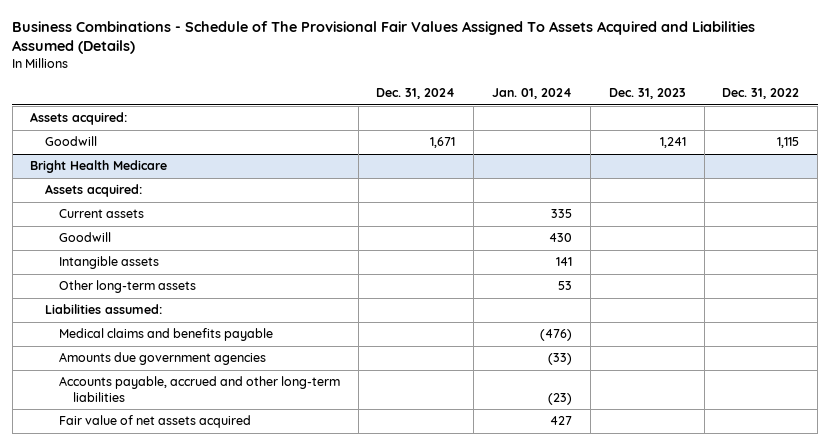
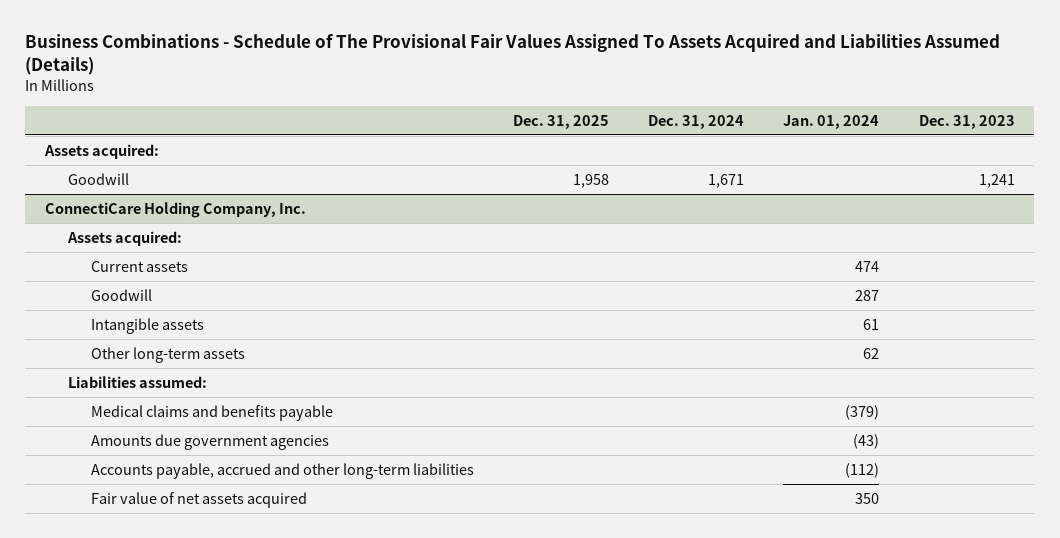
- | Dec. 31, 2024 | Jan. 01, 2024 | Dec. 31, 2023 | Dec. 31, 2022
+ | Dec. 31, 2025 | Dec. 31, 2024 | Jan. 01, 2024 | Dec. 31, 2023
- Bright Health Medicare
+ ConnectiCare Holding Company, Inc.
- Current assets | | 335 | |
- Goodwill | | 430 | |
- Intangible assets | | 141 | |
- Other long-term assets | | 53 | |
+ Current assets | | | 474 |
+ Goodwill | | | 287 |
+ Intangible assets | | | 61 |
+ Other long-term assets | | | 62 |
- Medical claims and benefits payable | | (476) | |
- Amounts due government agencies | | (33) | |
- Accounts payable, accrued and other long-term liabilities | | (23) | |
- Fair value of net assets acquired | | 427 | |
+ Medical claims and benefits payable | | | (379) |
+ Amounts due government agencies | | | (43) |
+ Accounts payable, accrued and other long-term liabilities | | | (112) |
+ Fair value of net assets acquired | | | 350 |

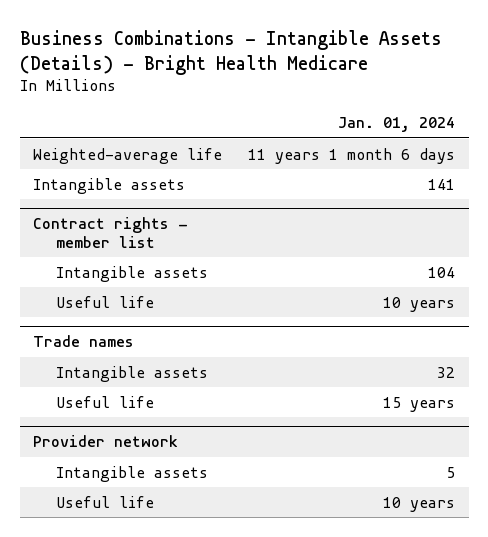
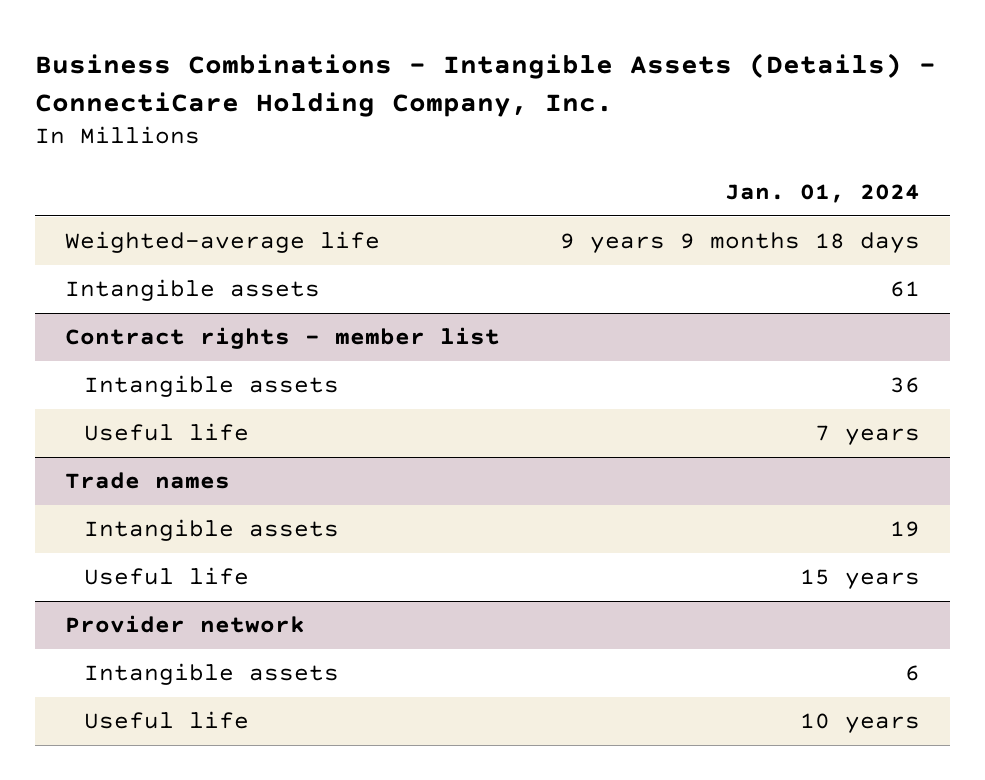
- Business Combinations - Intangible Assets (Details) - Bright Health Medicare
+ Business Combinations - Intangible Assets (Details) - ConnectiCare Holding Company, Inc.
- Weighted-average life | 11 years 1 month 6 days
- Intangible assets | 141
+ Weighted-average life | 9 years 9 months 18 days
+ Intangible assets | 61
@ Contract rights - member list
- Intangible assets | 104
- Useful life | 10 years
+ Intangible assets | 36
+ Useful life | 7 years
@ Trade names
- Intangible assets | 32
+ Intangible assets | 19
@ Provider network
- Intangible assets | 5
+ Intangible assets | 6

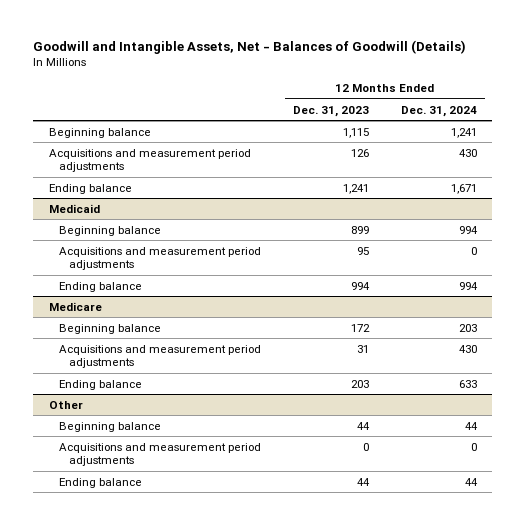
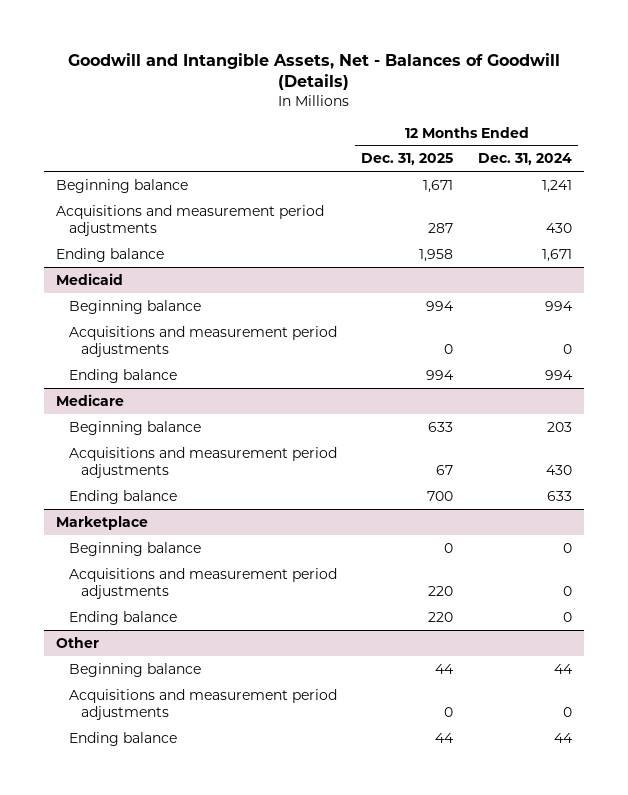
- | 12 Months Ended Dec. 31, 2023 | 12 Months Ended Dec. 31, 2024
+ | 12 Months Ended Dec. 31, 2025 | 12 Months Ended Dec. 31, 2024
+ Marketplace
+ Beginning balance | 0 | 0
+ Acquisitions and measurement period adjustments | 220 | 0
+ Ending balance | 220 | 0

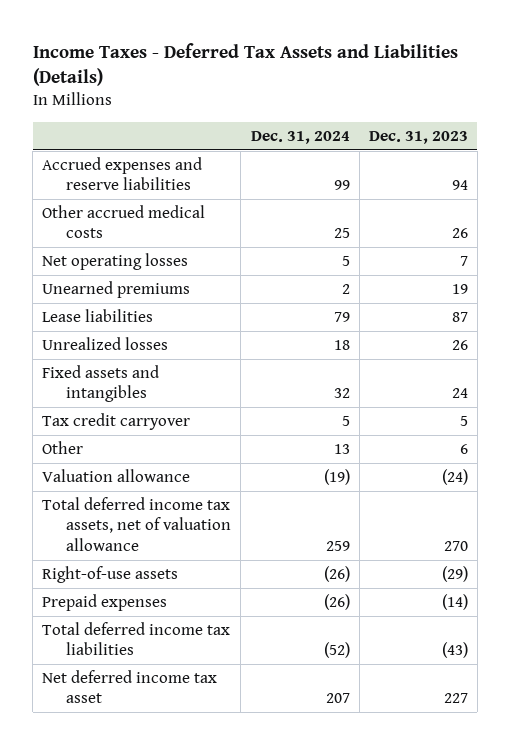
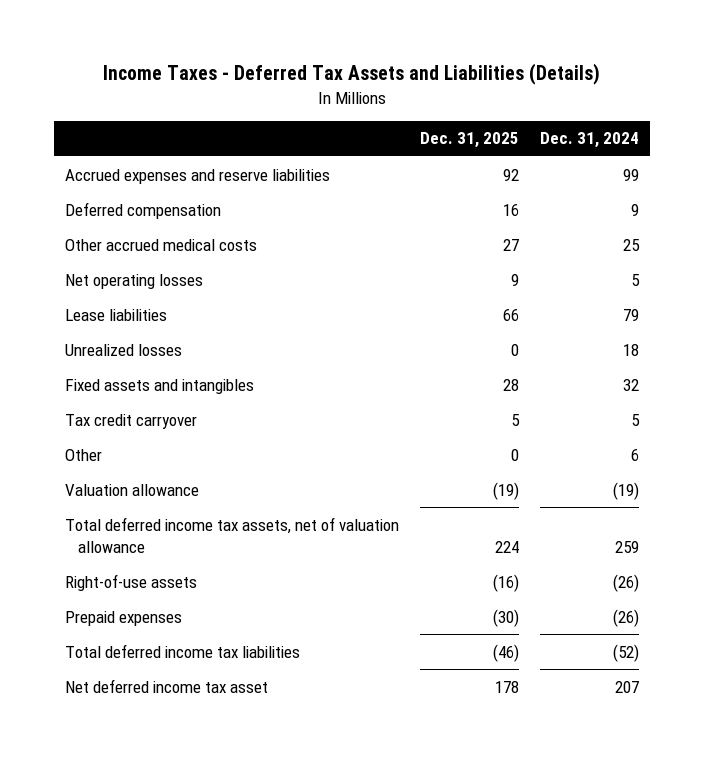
- | Dec. 31, 2024 | Dec. 31, 2023
+ | Dec. 31, 2025 | Dec. 31, 2024
+ Deferred compensation | 16 | 9
- Unearned premiums | 2 | 19
- Other | 13 | 6
+ Other | 0 | 6

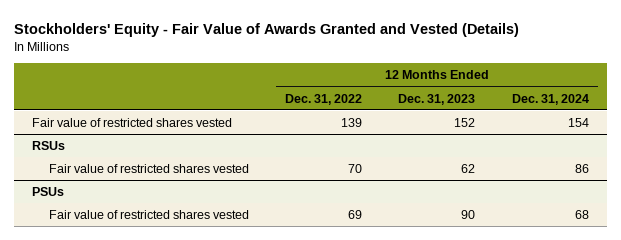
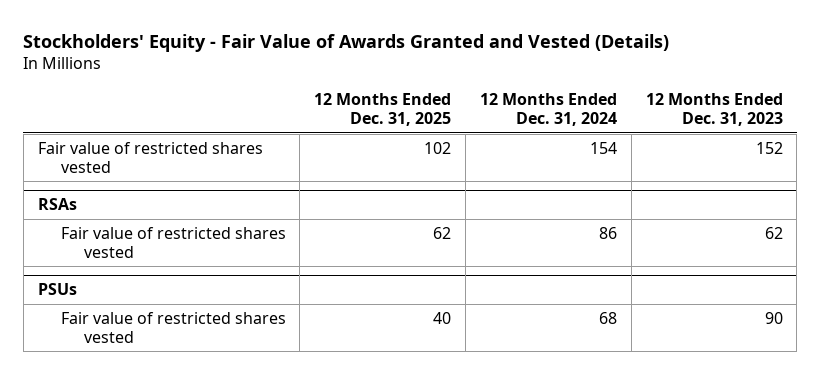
- | 12 Months Ended Dec. 31, 2022 | 12 Months Ended Dec. 31, 2023 | 12 Months Ended Dec. 31, 2024
+ | 12 Months Ended Dec. 31, 2025 | 12 Months Ended Dec. 31, 2024 | 12 Months Ended Dec. 31, 2023
- RSUs
+ RSAs

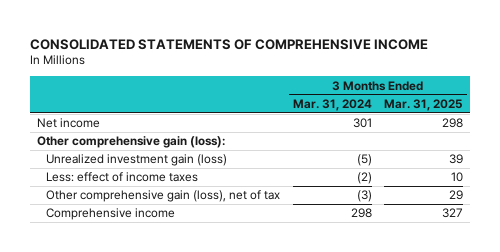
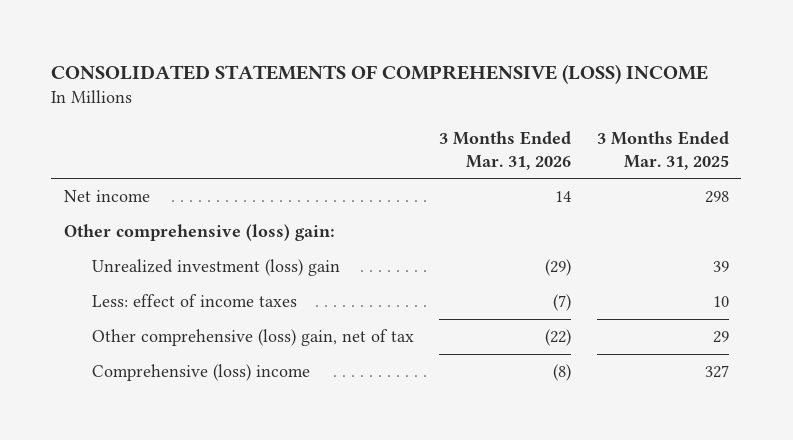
- CONSOLIDATED STATEMENTS OF COMPREHENSIVE INCOME
+ CONSOLIDATED STATEMENTS OF COMPREHENSIVE (LOSS) INCOME
- | 3 Months Ended Mar. 31, 2024 | 3 Months Ended Mar. 31, 2025
+ | 3 Months Ended Mar. 31, 2026 | 3 Months Ended Mar. 31, 2025
- Other comprehensive gain (loss):
- Unrealized investment gain (loss) | (5) | 39
+ Other comprehensive (loss) gain:
+ Unrealized investment (loss) gain | (29) | 39
- Other comprehensive gain (loss), net of tax | (3) | 29
- Comprehensive income | 298 | 327
+ Other comprehensive (loss) gain, net of tax | (22) | 29
+ Comprehensive (loss) income | (8) | 327

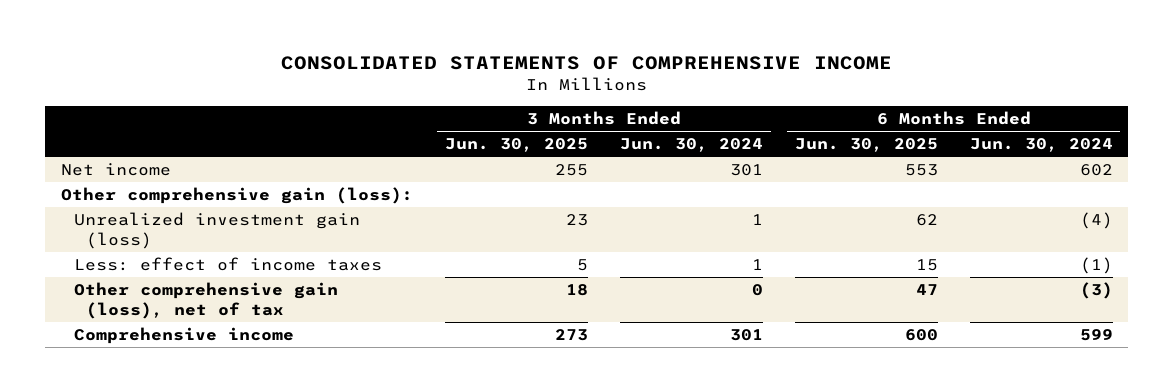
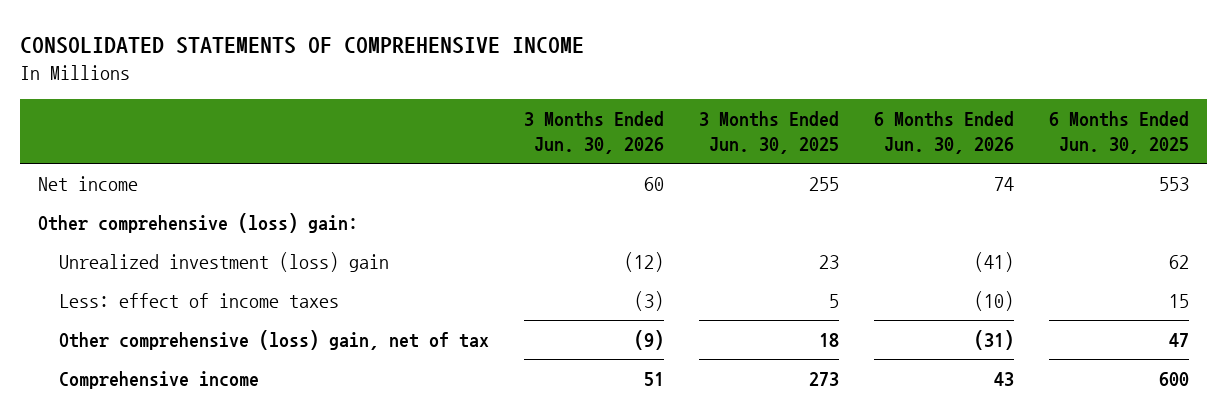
- | 3 Months Ended Jun. 30, 2025 | 3 Months Ended Jun. 30, 2024 | 6 Months Ended Jun. 30, 2025 | 6 Months Ended Jun. 30, 2024
+ | 3 Months Ended Jun. 30, 2026 | 3 Months Ended Jun. 30, 2025 | 6 Months Ended Jun. 30, 2026 | 6 Months Ended Jun. 30, 2025
- Other comprehensive gain (loss):
- Unrealized investment gain (loss) | 23 | 1 | 62 | (4)
+ Other comprehensive (loss) gain:
+ Unrealized investment (loss) gain | (12) | 23 | (41) | 62
- Other comprehensive gain (loss), net of tax | 18 | 0 | 47 | (3)
+ Other comprehensive (loss) gain, net of tax | (9) | 18 | (31) | 47

